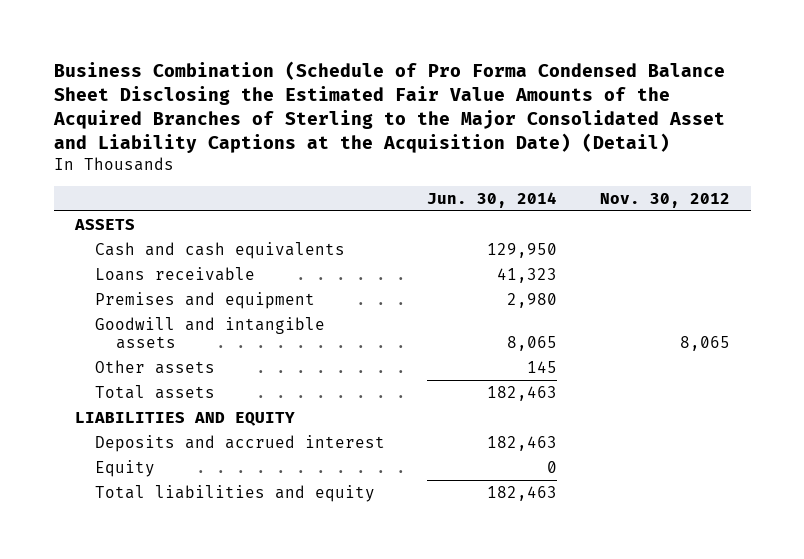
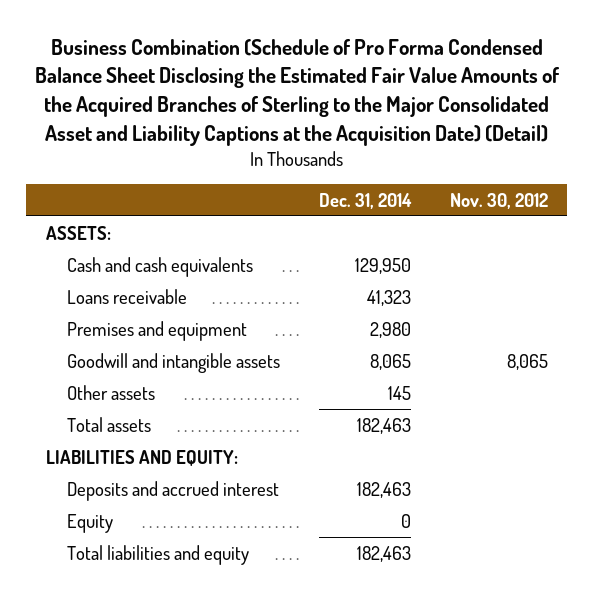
- | Jun. 30, 2014 | Nov. 30, 2012
+ | Dec. 31, 2014 | Nov. 30, 2012
- ASSETS
+ ASSETS:
- LIABILITIES AND EQUITY
+ LIABILITIES AND EQUITY:

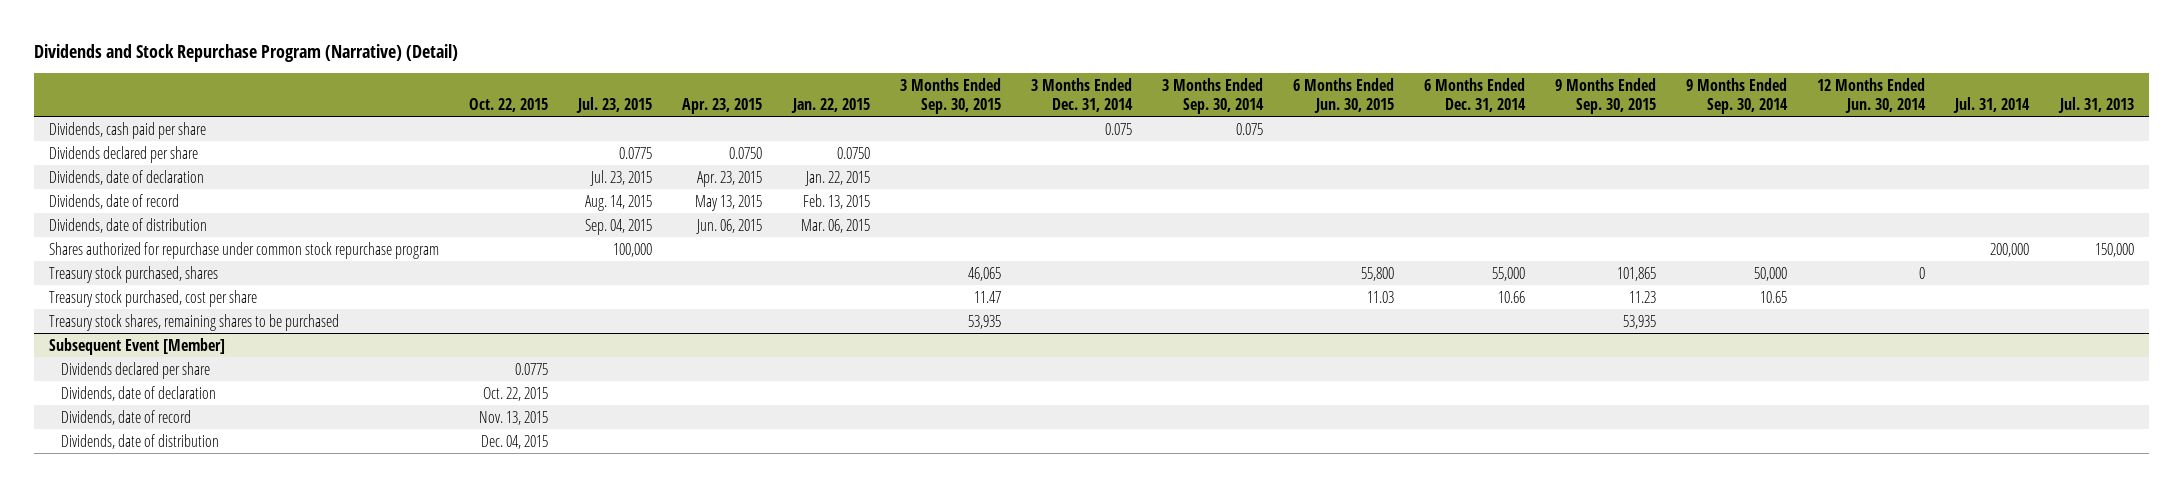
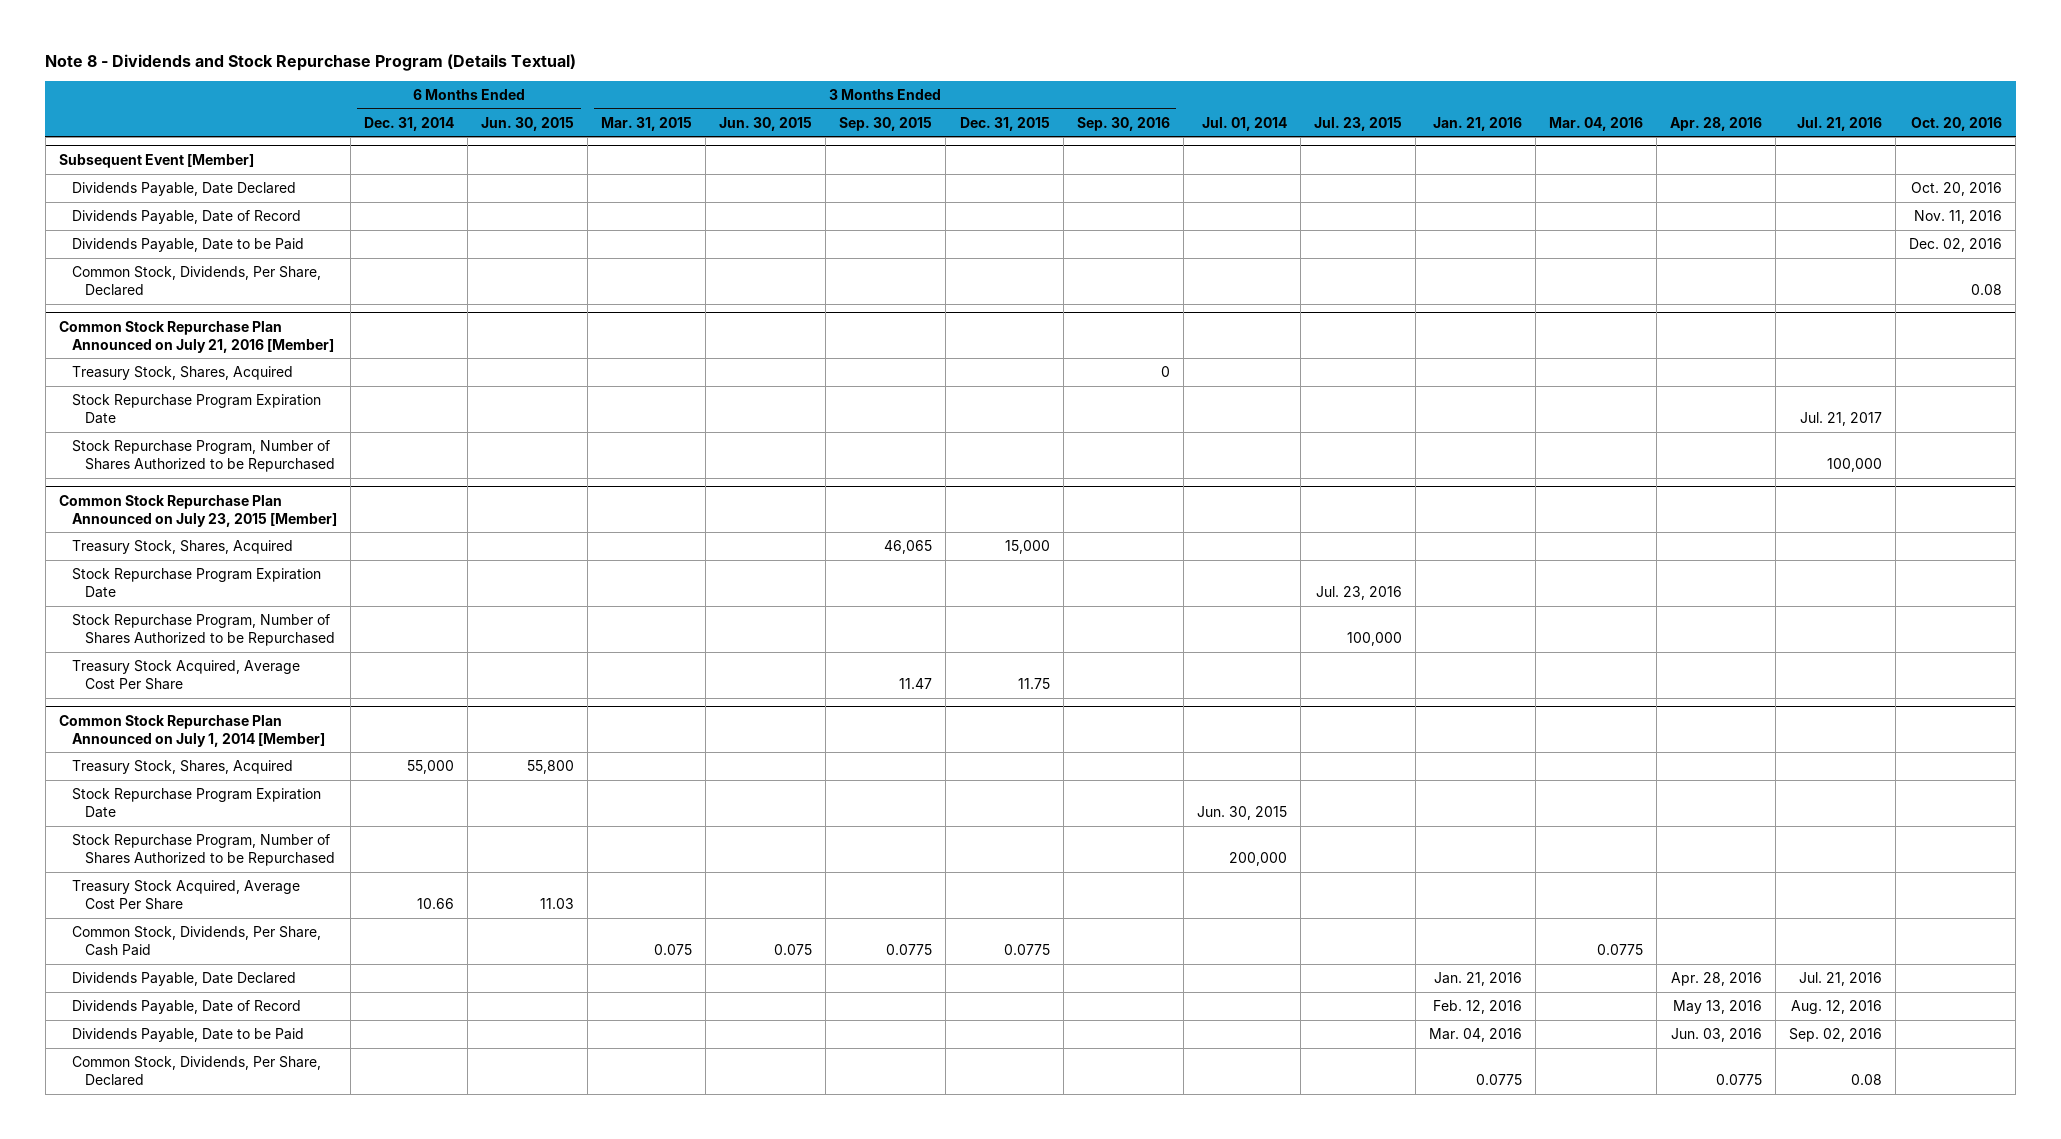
- Dividends and Stock Repurchase Program (Narrative) (Detail)
+ Note 8 - Dividends and Stock Repurchase Program (Details Textual)
- | Oct. 22, 2015 | Jul. 23, 2015 | Apr. 23, 2015 | Jan. 22, 2015 | 3 Months Ended Sep. 30, 2015 | 3 Months Ended Dec. 31, 2014 | 3 Months Ended Sep. 30, 2014 | 6 Months Ended Jun. 30, 2015 | 6 Months Ended Dec. 31, 2014 | 9 Months Ended Sep. 30, 2015 | 9 Months Ended Sep. 30, 2014 | 12 Months Ended Jun. 30, 2014 | Jul. 31, 2014 | Jul. 31, 2013
+ | 6 Months Ended Dec. 31, 2014 | 6 Months Ended Jun. 30, 2015 | 3 Months Ended Mar. 31, 2015 | 3 Months Ended Jun. 30, 2015 | 3 Months Ended Sep. 30, 2015 | 3 Months Ended Dec. 31, 2015 | 3 Months Ended Sep. 30, 2016 | Jul. 01, 2014 | Jul. 23, 2015 | Jan. 21, 2016 | Mar. 04, 2016 | Apr. 28, 2016 | Jul. 21, 2016 | Oct. 20, 2016
- Dividends, cash paid per share | | | | | | 0.075 | 0.075 | | | | | | |
- Dividends declared per share | | 0.0775 | 0.0750 | 0.0750 | | | | | | | | | |
- Dividends, date of declaration | | Jul. 23, 2015 | Apr. 23, 2015 | Jan. 22, 2015 | | | | | | | | | |
- Dividends, date of record | | Aug. 14, 2015 | May 13, 2015 | Feb. 13, 2015 | | | | | | | | | |
- Dividends, date of distribution | | Sep. 04, 2015 | Jun. 06, 2015 | Mar. 06, 2015 | | | | | | | | | |
- Shares authorized for repurchase under common stock repurchase program | | 100,000 | | | | | | | | | | | 200,000 | 150,000
- Treasury stock purchased, shares | | | | | 46,065 | | | 55,800 | 55,000 | 101,865 | 50,000 | 0 | |
- Treasury stock purchased, cost per share | | | | | 11.47 | | | 11.03 | 10.66 | 11.23 | 10.65 | | |
- Treasury stock shares, remaining shares to be purchased | | | | | 53,935 | | | | | 53,935 | | | |
@ Subsequent Event [Member]
- Dividends declared per share | 0.0775 | | | | | | | | | | | | |
- Dividends, date of declaration | Oct. 22, 2015 | | | | | | | | | | | | |
- Dividends, date of record | Nov. 13, 2015 | | | | | | | | | | | | |
- Dividends, date of distribution | Dec. 04, 2015 | | | | | | | | | | | | |
+ Dividends Payable, Date Declared | | | | | | | | | | | | | | Oct. 20, 2016
+ Dividends Payable, Date of Record | | | | | | | | | | | | | | Nov. 11, 2016
+ Dividends Payable, Date to be Paid | | | | | | | | | | | | | | Dec. 02, 2016
+ Common Stock, Dividends, Per Share, Declared | | | | | | | | | | | | | | 0.08
+ Common Stock Repurchase Plan Announced on July 21, 2016 [Member]
+ Treasury Stock, Shares, Acquired | | | | | | | 0 | | | | | | |
+ Stock Repurchase Program Expiration Date | | | | | | | | | | | | | Jul. 21, 2017 |
+ Stock Repurchase Program, Number of Shares Authorized to be Repurchased | | | | | | | | | | | | | 100,000 |
+ Common Stock Repurchase Plan Announced on July 23, 2015 [Member]
+ Treasury Stock, Shares, Acquired | | | | | 46,065 | 15,000 | | | | | | | |
+ Stock Repurchase Program Expiration Date | | | | | | | | | Jul. 23, 2016 | | | | |
+ Stock Repurchase Program, Number of Shares Authorized to be Repurchased | | | | | | | | | 100,000 | | | | |
+ Treasury Stock Acquired, Average Cost Per Share | | | | | 11.47 | 11.75 | | | | | | | |
+ Common Stock Repurchase Plan Announced on July 1, 2014 [Member]
+ Treasury Stock, Shares, Acquired | 55,000 | 55,800 | | | | | | | | | | | |
+ Stock Repurchase Program Expiration Date | | | | | | | | Jun. 30, 2015 | | | | | |
+ Stock Repurchase Program, Number of Shares Authorized to be Repurchased | | | | | | | | 200,000 | | | | | |
+ Treasury Stock Acquired, Average Cost Per Share | 10.66 | 11.03 | | | | | | | | | | | |
+ Common Stock, Dividends, Per Share, Cash Paid | | | 0.075 | 0.075 | 0.0775 | 0.0775 | | | | | 0.0775 | | |
+ Dividends Payable, Date Declared | | | | | | | | | | Jan. 21, 2016 | | Apr. 28, 2016 | Jul. 21, 2016 |
+ Dividends Payable, Date of Record | | | | | | | | | | Feb. 12, 2016 | | May 13, 2016 | Aug. 12, 2016 |
+ Dividends Payable, Date to be Paid | | | | | | | | | | Mar. 04, 2016 | | Jun. 03, 2016 | Sep. 02, 2016 |
+ Common Stock, Dividends, Per Share, Declared | | | | | | | | | | 0.0775 | | 0.0775 | 0.08 |

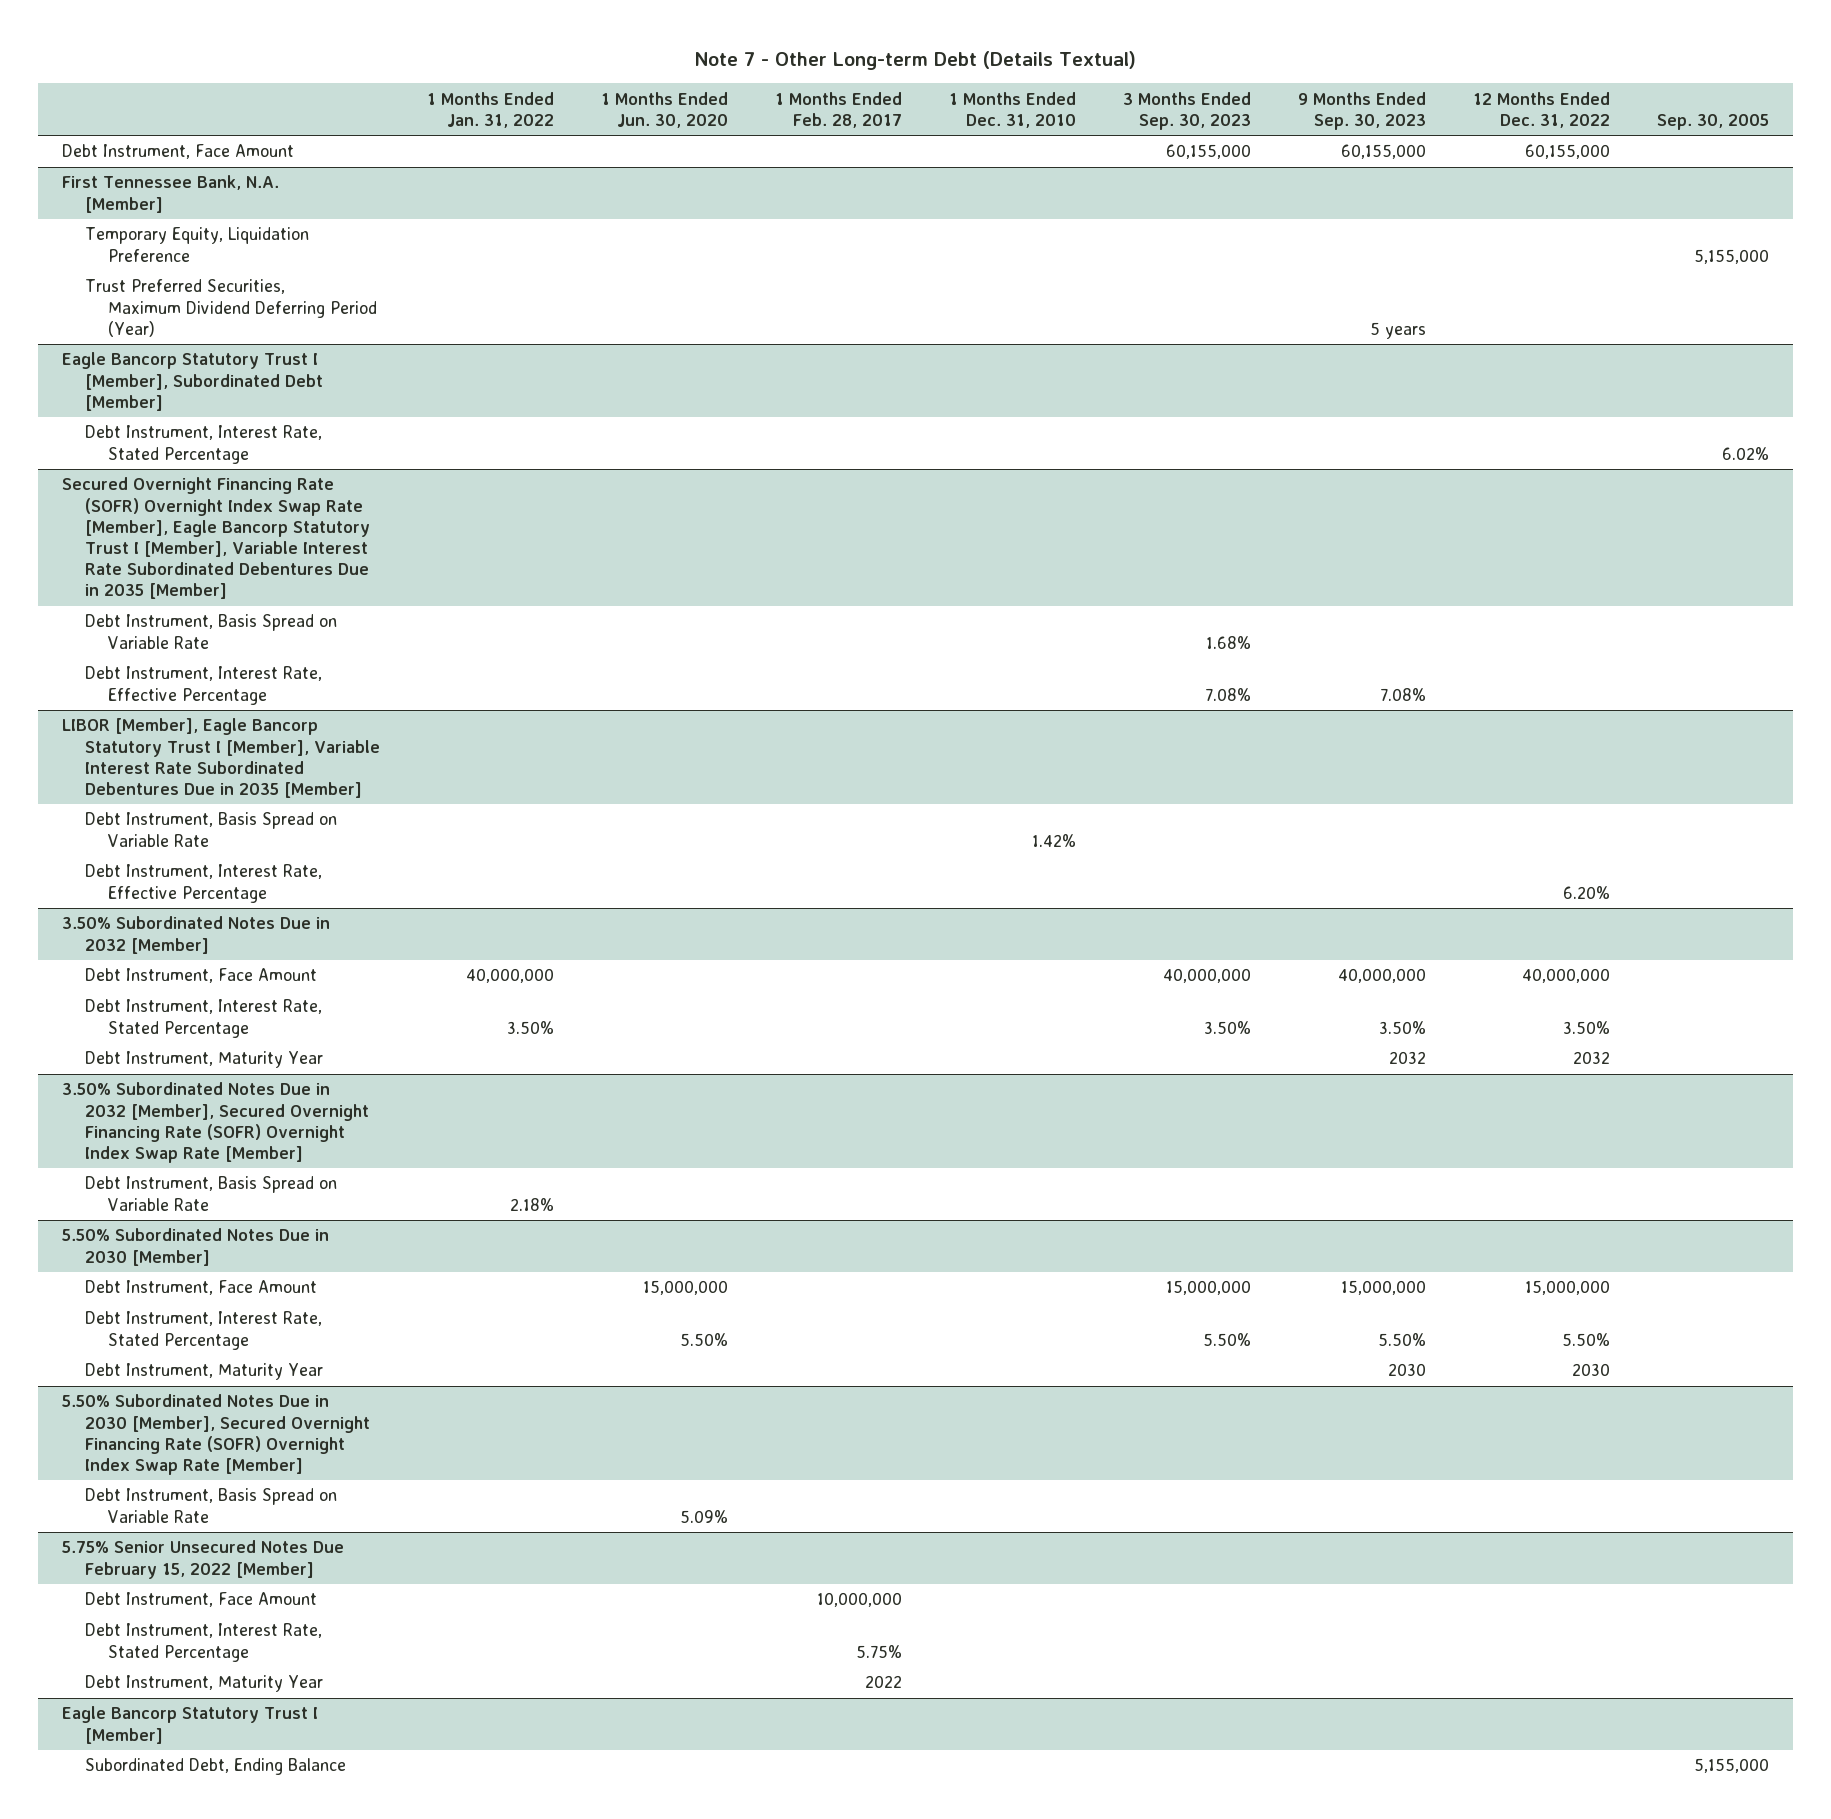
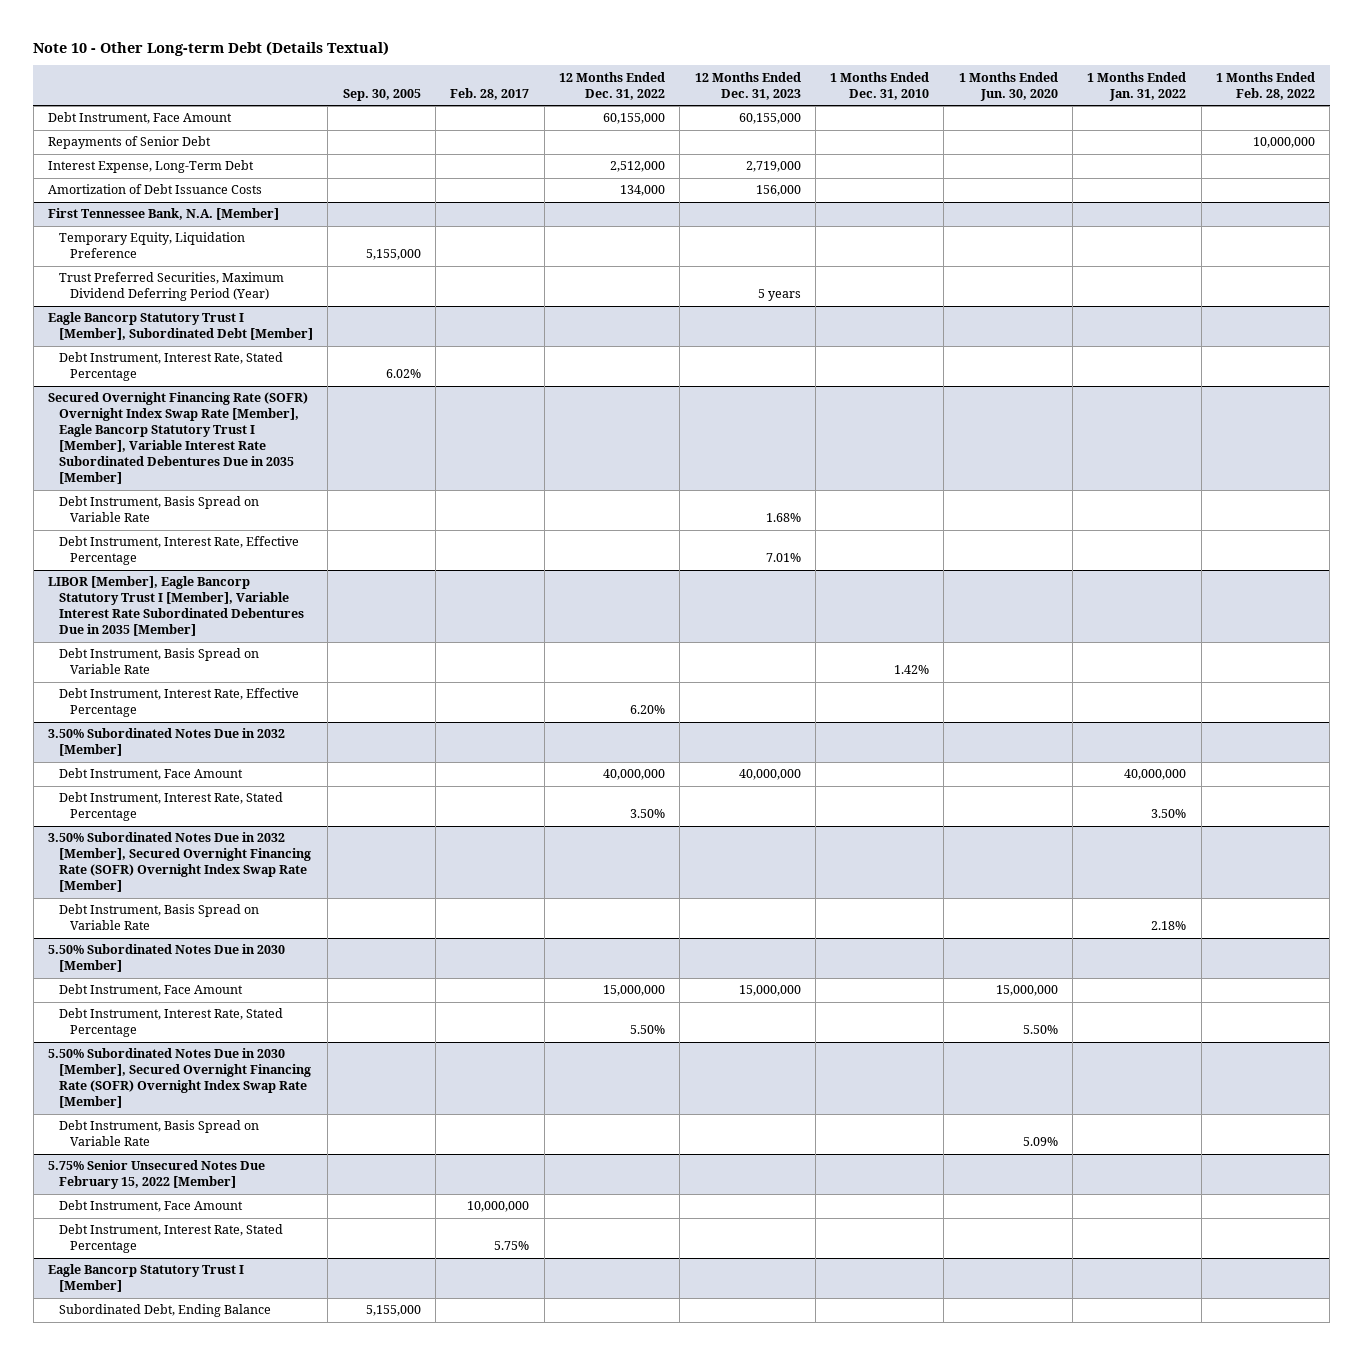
- Note 7 - Other Long-term Debt (Details Textual)
+ Note 10 - Other Long-term Debt (Details Textual)
- | 1 Months Ended Jan. 31, 2022 | 1 Months Ended Jun. 30, 2020 | 1 Months Ended Feb. 28, 2017 | 1 Months Ended Dec. 31, 2010 | 3 Months Ended Sep. 30, 2023 | 9 Months Ended Sep. 30, 2023 | 12 Months Ended Dec. 31, 2022 | Sep. 30, 2005
+ | Sep. 30, 2005 | Feb. 28, 2017 | 12 Months Ended Dec. 31, 2022 | 12 Months Ended Dec. 31, 2023 | 1 Months Ended Dec. 31, 2010 | 1 Months Ended Jun. 30, 2020 | 1 Months Ended Jan. 31, 2022 | 1 Months Ended Feb. 28, 2022
+ Repayments of Senior Debt | | | | | | | | 10,000,000
+ Interest Expense, Long-Term Debt | | | 2,512,000 | 2,719,000 | | | |
+ Amortization of Debt Issuance Costs | | | 134,000 | 156,000 | | | |
@ 3.50% Subordinated Notes Due in 2032 [Member]
- Debt Instrument, Maturity Year | | | | | | 2032 | 2032 |
@ 5.50% Subordinated Notes Due in 2030 [Member]
- Debt Instrument, Maturity Year | | | | | | 2030 | 2030 |
@ 5.75% Senior Unsecured Notes Due February 15, 2022 [Member]
- Debt Instrument, Maturity Year | | | 2022 | | | | |

